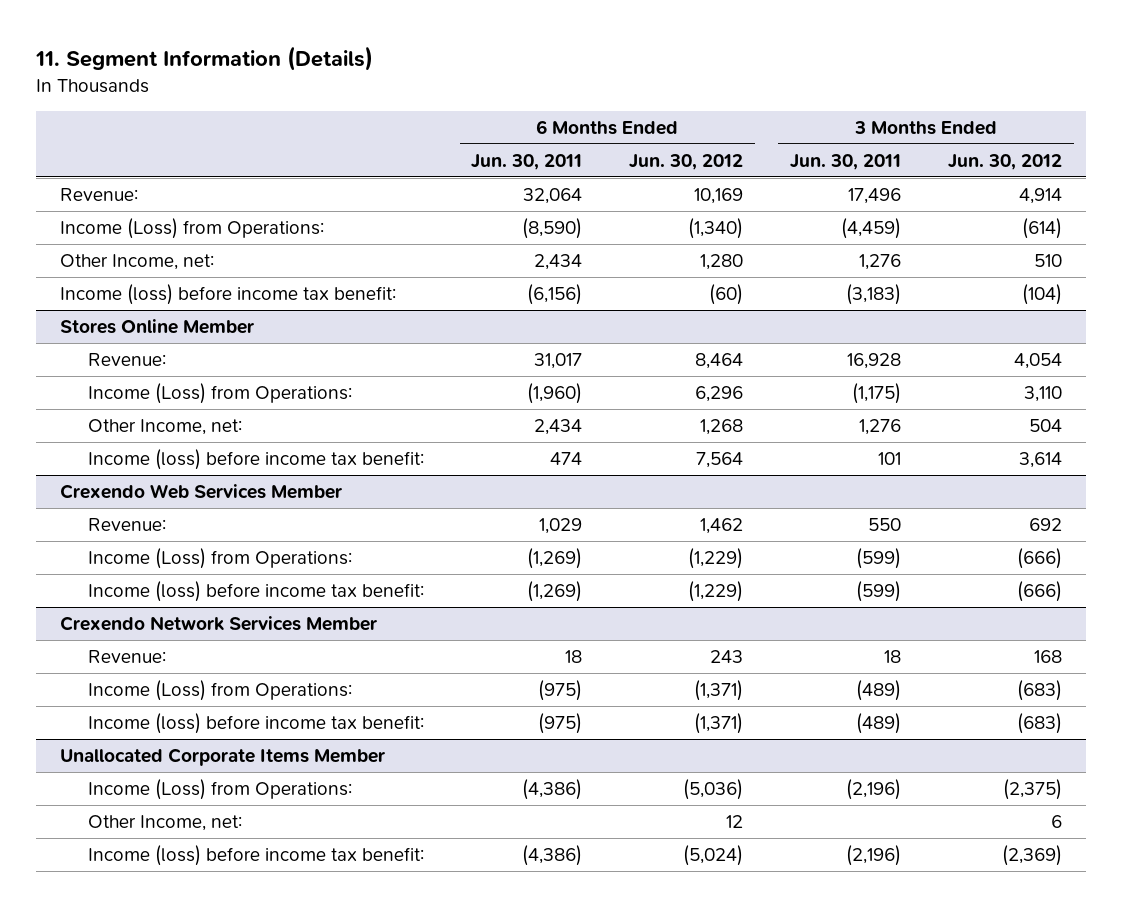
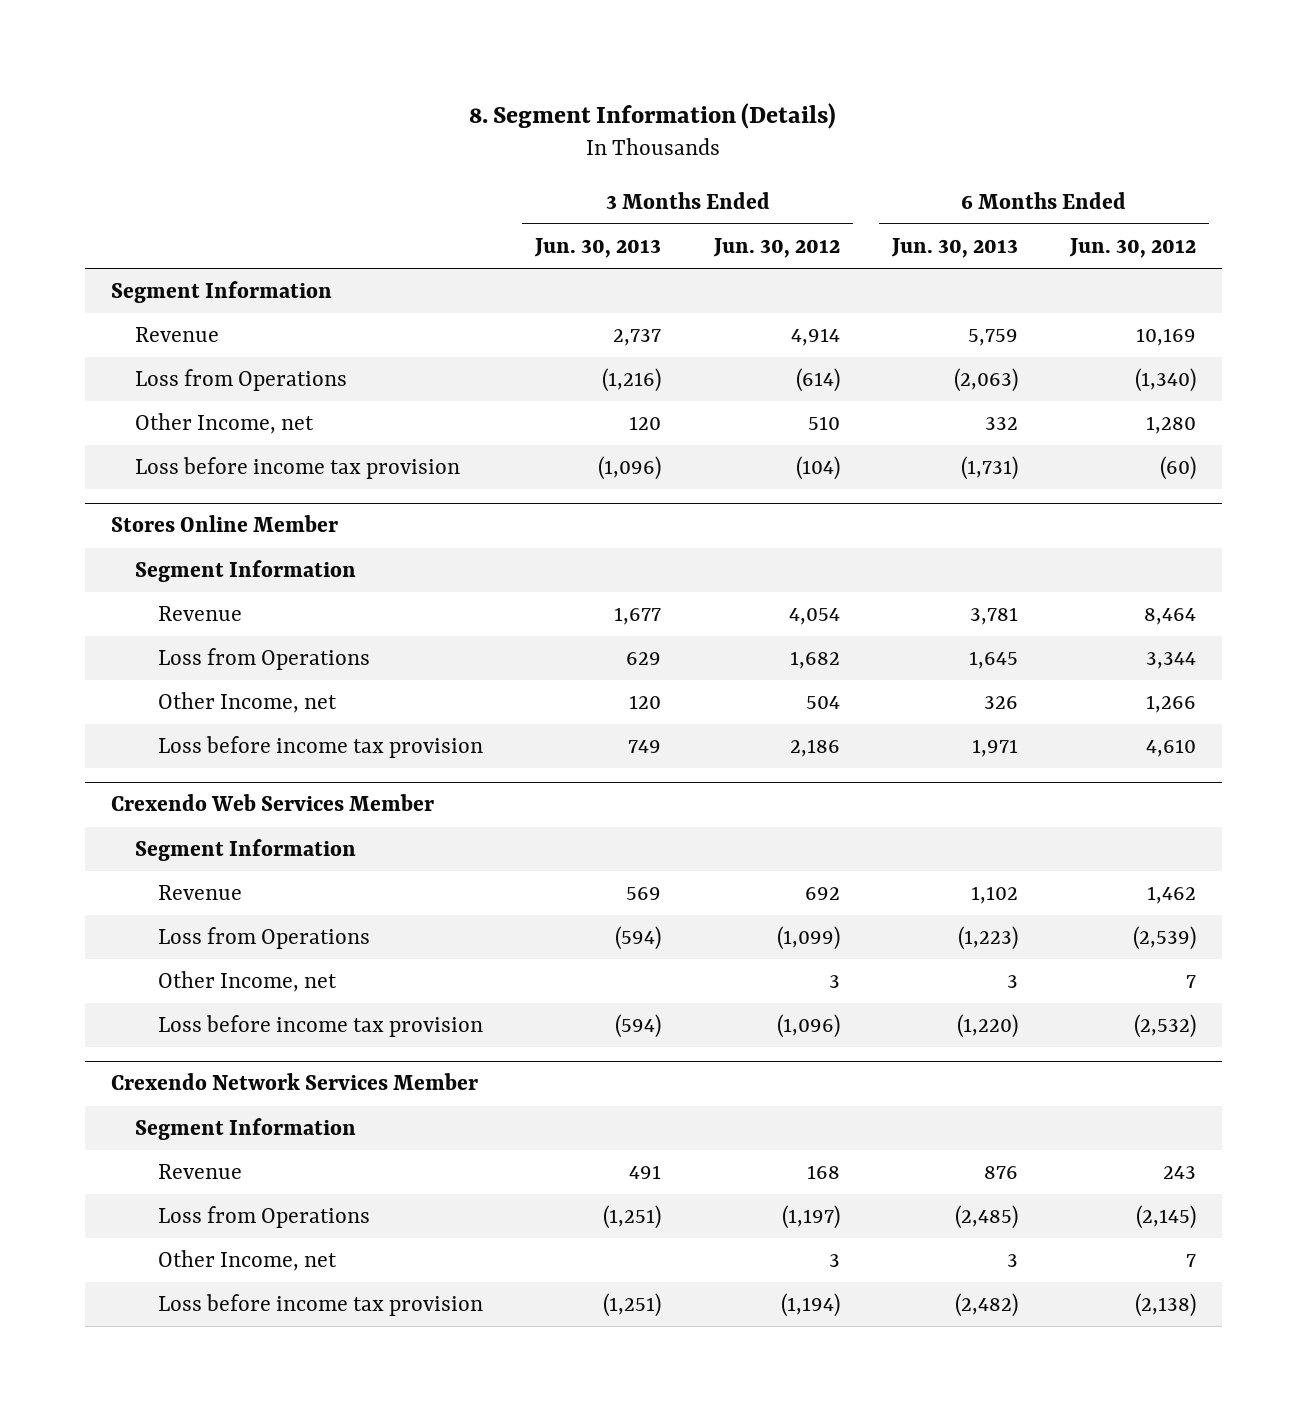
- 11. Segment Information (Details)
+ 8. Segment Information (Details)
- | 6 Months Ended Jun. 30, 2011 | 6 Months Ended Jun. 30, 2012 | 3 Months Ended Jun. 30, 2011 | 3 Months Ended Jun. 30, 2012
+ | 3 Months Ended Jun. 30, 2013 | 3 Months Ended Jun. 30, 2012 | 6 Months Ended Jun. 30, 2013 | 6 Months Ended Jun. 30, 2012
- Revenue: | 32,064 | 10,169 | 17,496 | 4,914
- Income (Loss) from Operations: | (8,590) | (1,340) | (4,459) | (614)
- Other Income, net: | 2,434 | 1,280 | 1,276 | 510
- Income (loss) before income tax benefit: | (6,156) | (60) | (3,183) | (104)
+ Segment Information
+ Revenue | 2,737 | 4,914 | 5,759 | 10,169
+ Loss from Operations | (1,216) | (614) | (2,063) | (1,340)
+ Other Income, net | 120 | 510 | 332 | 1,280
+ Loss before income tax provision | (1,096) | (104) | (1,731) | (60)
@ Stores Online Member
- Revenue: | 31,017 | 8,464 | 16,928 | 4,054
- Income (Loss) from Operations: | (1,960) | 6,296 | (1,175) | 3,110
- Other Income, net: | 2,434 | 1,268 | 1,276 | 504
- Income (loss) before income tax benefit: | 474 | 7,564 | 101 | 3,614
+ Segment Information
+ Revenue | 1,677 | 4,054 | 3,781 | 8,464
+ Loss from Operations | 629 | 1,682 | 1,645 | 3,344
+ Other Income, net | 120 | 504 | 326 | 1,266
+ Loss before income tax provision | 749 | 2,186 | 1,971 | 4,610
@ Crexendo Web Services Member
- Revenue: | 1,029 | 1,462 | 550 | 692
- Income (Loss) from Operations: | (1,269) | (1,229) | (599) | (666)
- Income (loss) before income tax benefit: | (1,269) | (1,229) | (599) | (666)
+ Segment Information
+ Revenue | 569 | 692 | 1,102 | 1,462
+ Loss from Operations | (594) | (1,099) | (1,223) | (2,539)
+ Other Income, net | | 3 | 3 | 7
+ Loss before income tax provision | (594) | (1,096) | (1,220) | (2,532)
@ Crexendo Network Services Member
- Revenue: | 18 | 243 | 18 | 168
- Income (Loss) from Operations: | (975) | (1,371) | (489) | (683)
- Income (loss) before income tax benefit: | (975) | (1,371) | (489) | (683)
- Unallocated Corporate Items Member
- Income (Loss) from Operations: | (4,386) | (5,036) | (2,196) | (2,375)
- Other Income, net: | | 12 | | 6
- Income (loss) before income tax benefit: | (4,386) | (5,024) | (2,196) | (2,369)
@ Crexendo Network Services Member
+ Segment Information
+ Revenue | 491 | 168 | 876 | 243
+ Loss from Operations | (1,251) | (1,197) | (2,485) | (2,145)
+ Other Income, net | | 3 | 3 | 7
+ Loss before income tax provision | (1,251) | (1,194) | (2,482) | (2,138)

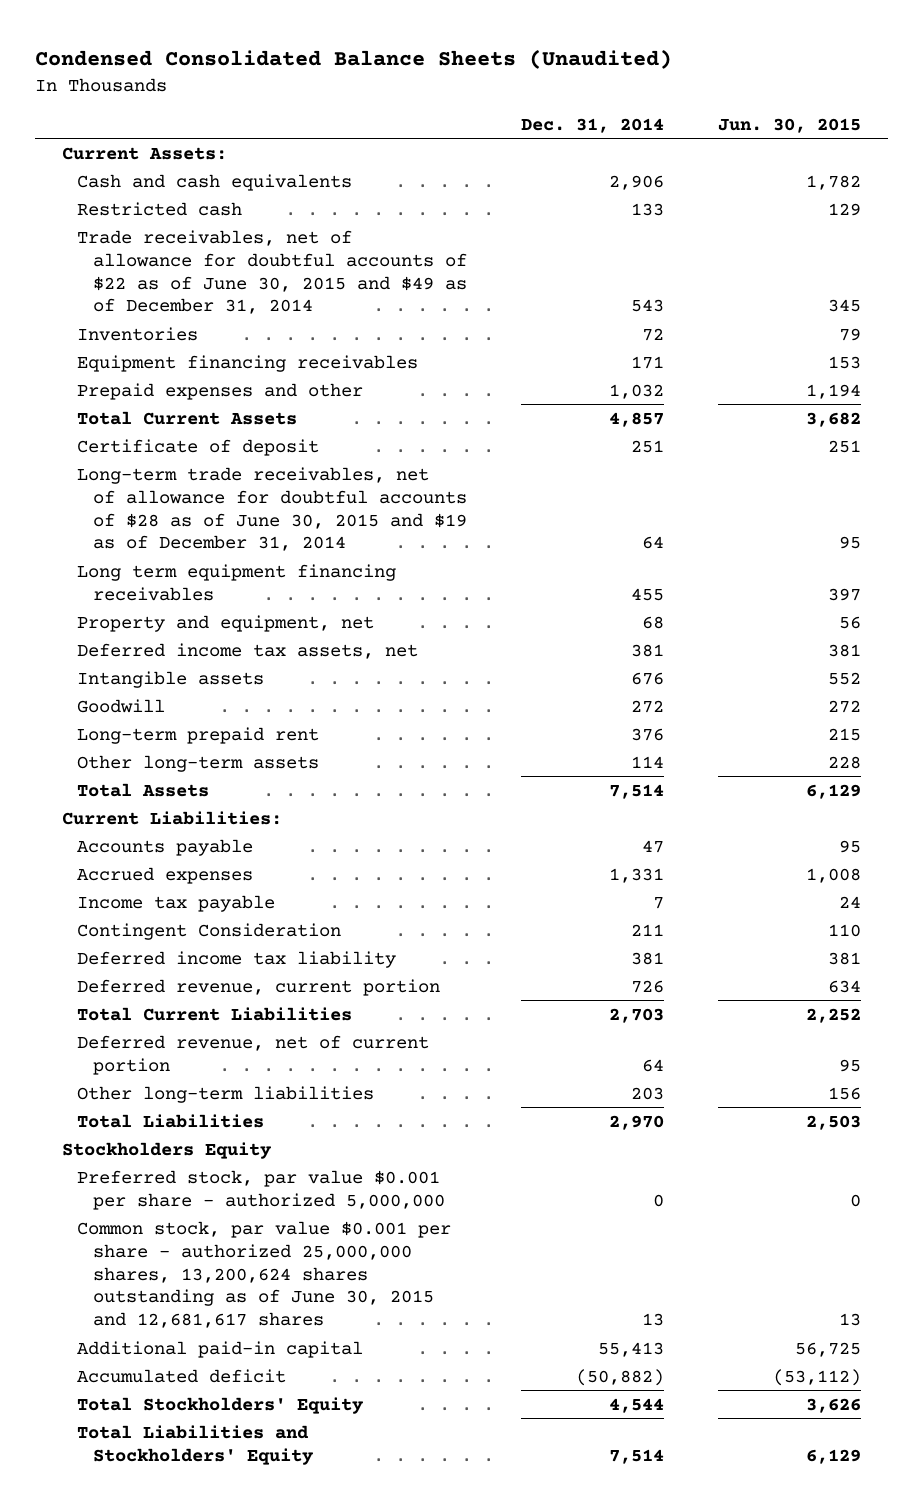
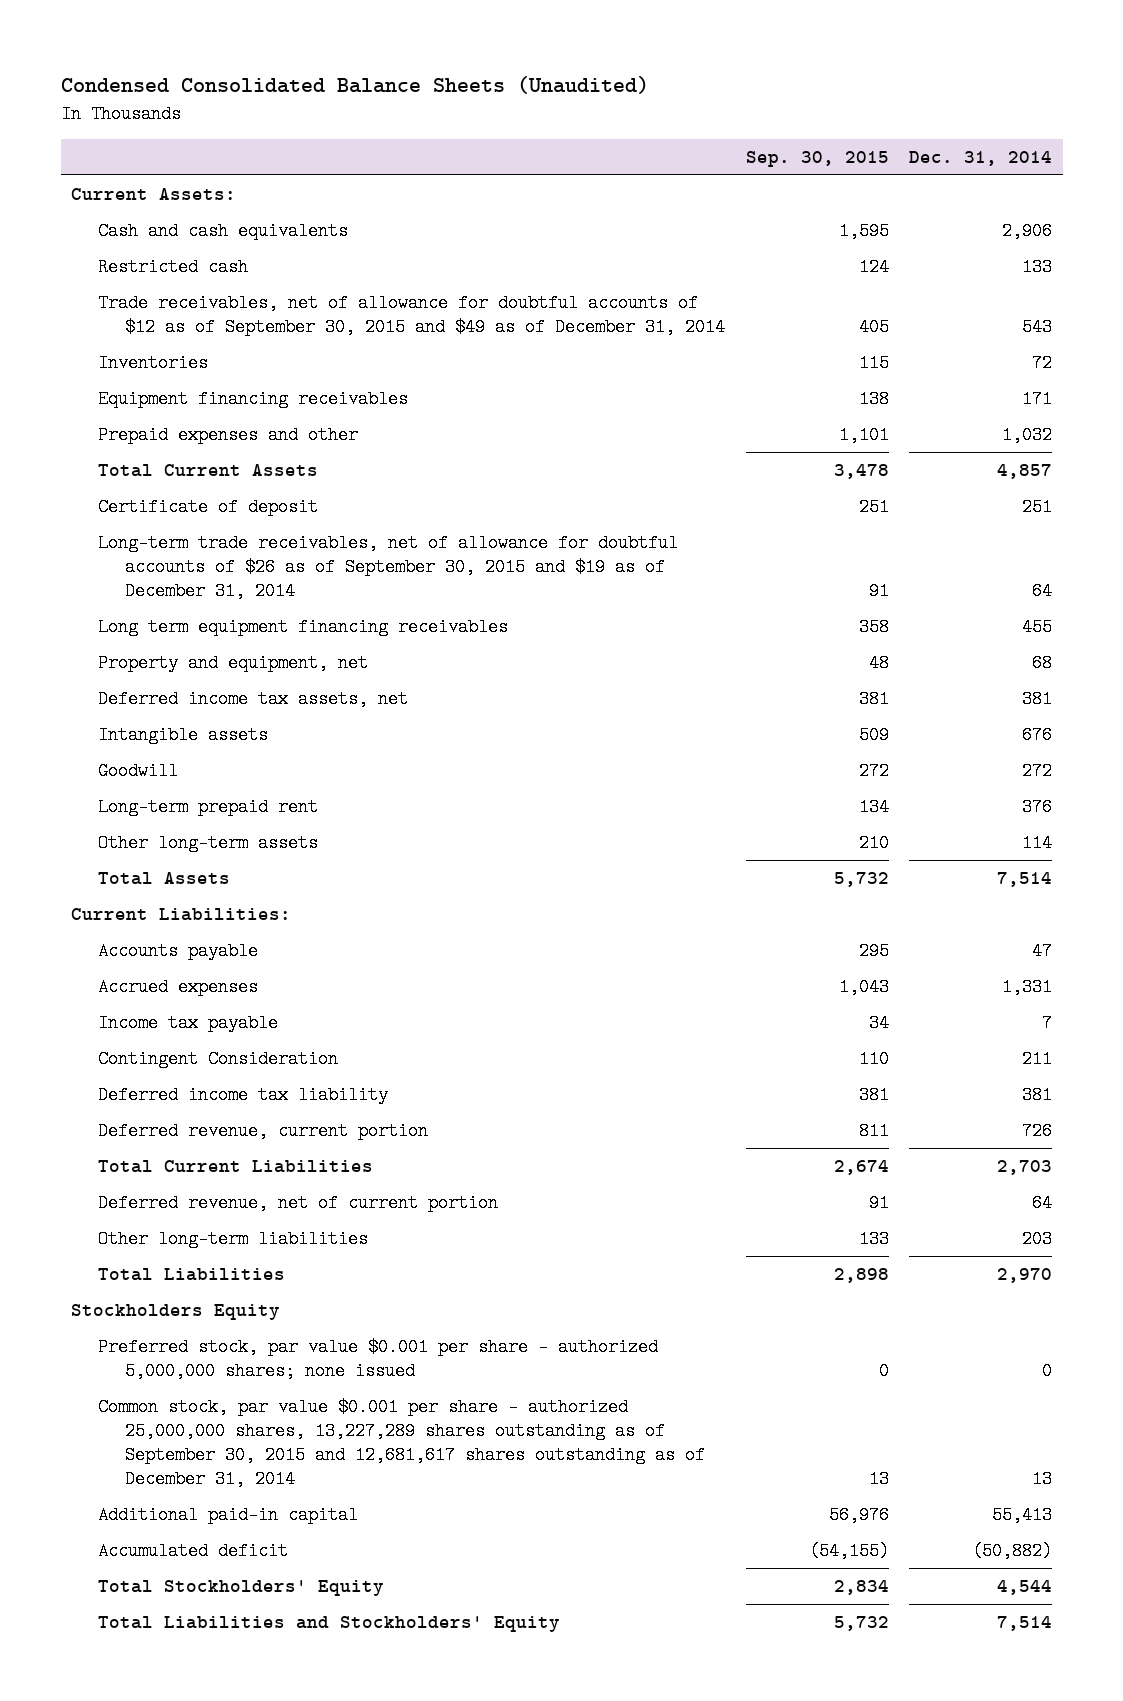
- | Dec. 31, 2014 | Jun. 30, 2015
+ | Sep. 30, 2015 | Dec. 31, 2014
- Trade receivables, net of allowance for doubtful accounts of $22 as of June 30, 2015 and $49 as of December 31, 2014 | 543 | 345
+ Trade receivables, net of allowance for doubtful accounts of $12 as of September 30, 2015 and $49 as of December 31, 2014 | 405 | 543
- Long-term trade receivables, net of allowance for doubtful accounts of $28 as of June 30, 2015 and $19 as of December 31, 2014 | 64 | 95
+ Long-term trade receivables, net of allowance for doubtful accounts of $26 as of September 30, 2015 and $19 as of December 31, 2014 | 91 | 64
- Preferred stock, par value $0.001 per share - authorized 5,000,000 | 0 | 0
- Common stock, par value $0.001 per share - authorized 25,000,000 shares, 13,200,624 shares outstanding as of June 30, 2015 and 12,681,617 shares | 13 | 13
+ Preferred stock, par value $0.001 per share - authorized 5,000,000 shares; none issued | 0 | 0
+ Common stock, par value $0.001 per share - authorized 25,000,000 shares, 13,227,289 shares outstanding as of September 30, 2015 and 12,681,617 shares outstanding as of December 31, 2014 | 13 | 13

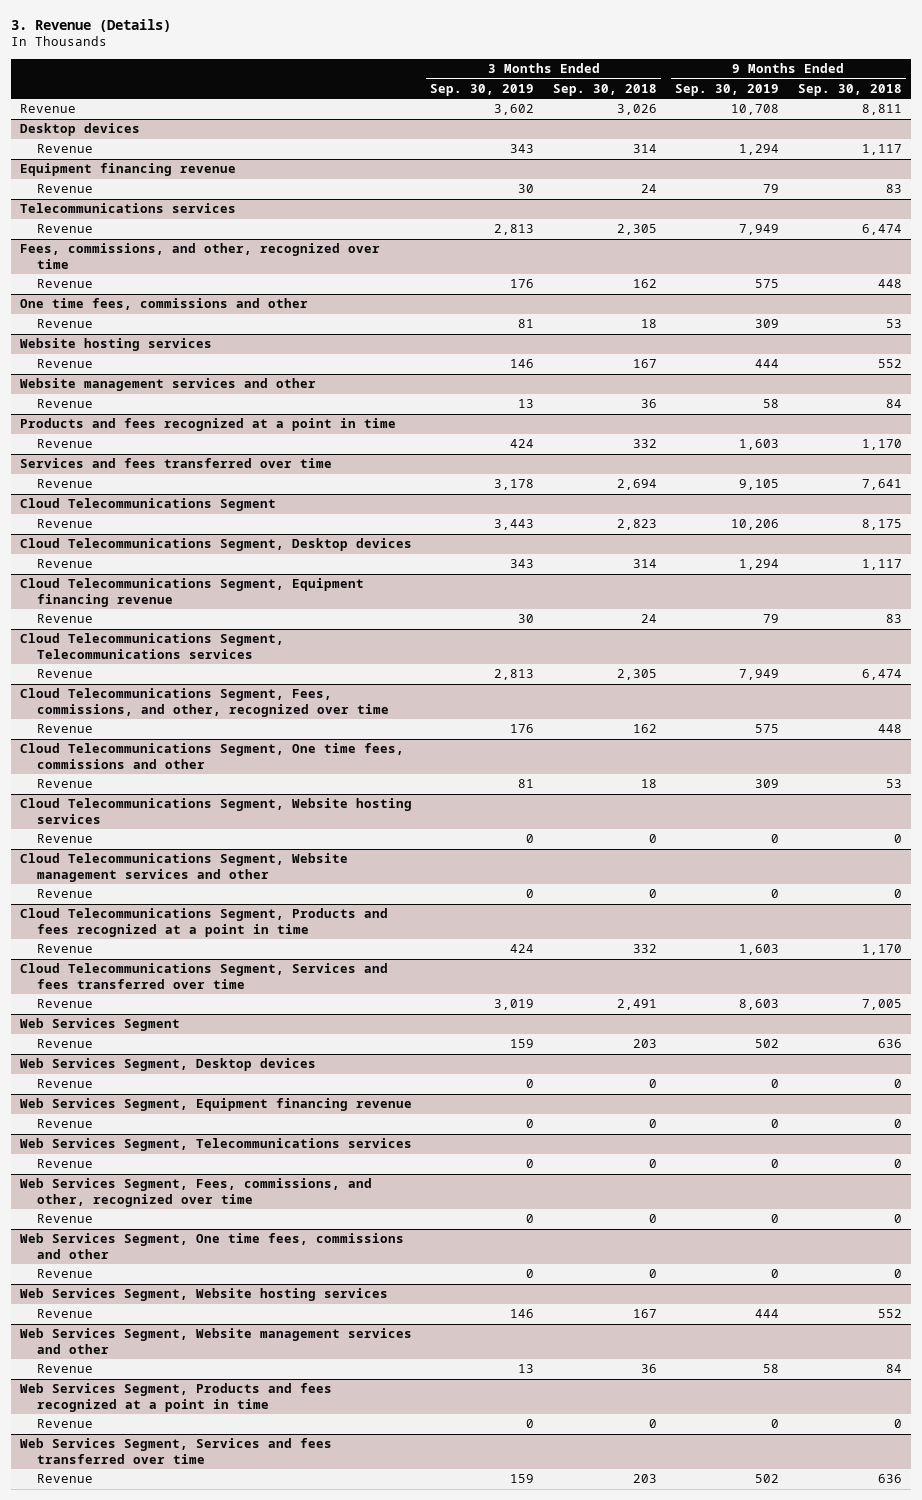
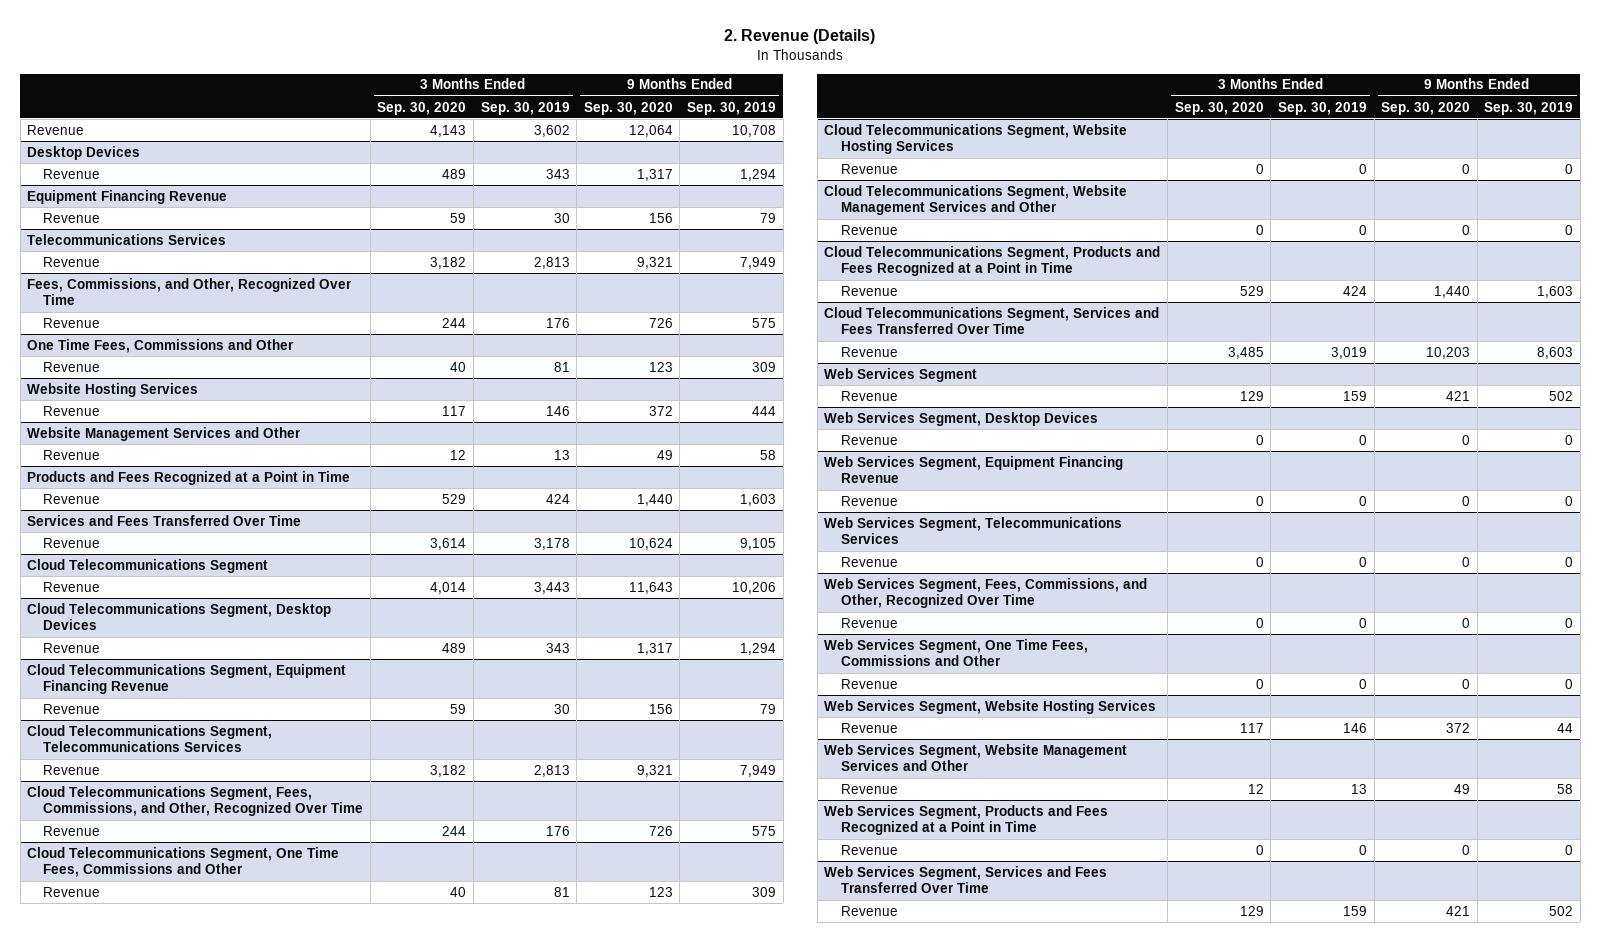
- 3. Revenue (Details)
+ 2. Revenue (Details)
- | 3 Months Ended Sep. 30, 2019 | 3 Months Ended Sep. 30, 2018 | 9 Months Ended Sep. 30, 2019 | 9 Months Ended Sep. 30, 2018
+ | 3 Months Ended Sep. 30, 2020 | 3 Months Ended Sep. 30, 2019 | 9 Months Ended Sep. 30, 2020 | 9 Months Ended Sep. 30, 2019
- Desktop devices
+ Desktop Devices
- Equipment financing revenue
+ Equipment Financing Revenue
- Telecommunications services
+ Telecommunications Services
- Fees, commissions, and other, recognized over time
+ Fees, Commissions, and Other, Recognized Over Time
- One time fees, commissions and other
+ One Time Fees, Commissions and Other
- Website hosting services
+ Website Hosting Services
- Website management services and other
+ Website Management Services and Other
- Products and fees recognized at a point in time
+ Products and Fees Recognized at a Point in Time
- Services and fees transferred over time
+ Services and Fees Transferred Over Time
- Cloud Telecommunications Segment, Desktop devices
+ Cloud Telecommunications Segment, Desktop Devices
- Cloud Telecommunications Segment, Equipment financing revenue
+ Cloud Telecommunications Segment, Equipment Financing Revenue
- Cloud Telecommunications Segment, Telecommunications services
+ Cloud Telecommunications Segment, Telecommunications Services
- Cloud Telecommunications Segment, Fees, commissions, and other, recognized over time
+ Cloud Telecommunications Segment, Fees, Commissions, and Other, Recognized Over Time
- Cloud Telecommunications Segment, One time fees, commissions and other
+ Cloud Telecommunications Segment, One Time Fees, Commissions and Other
- Cloud Telecommunications Segment, Website hosting services
+ Cloud Telecommunications Segment, Website Hosting Services
- Cloud Telecommunications Segment, Website management services and other
+ Cloud Telecommunications Segment, Website Management Services and Other
- Cloud Telecommunications Segment, Products and fees recognized at a point in time
+ Cloud Telecommunications Segment, Products and Fees Recognized at a Point in Time
- Cloud Telecommunications Segment, Services and fees transferred over time
+ Cloud Telecommunications Segment, Services and Fees Transferred Over Time
- Web Services Segment, Desktop devices
+ Web Services Segment, Desktop Devices
- Web Services Segment, Equipment financing revenue
+ Web Services Segment, Equipment Financing Revenue
- Web Services Segment, Telecommunications services
+ Web Services Segment, Telecommunications Services
- Web Services Segment, Fees, commissions, and other, recognized over time
+ Web Services Segment, Fees, Commissions, and Other, Recognized Over Time
- Web Services Segment, One time fees, commissions and other
+ Web Services Segment, One Time Fees, Commissions and Other
- Web Services Segment, Website hosting services
- Revenue | 146 | 167 | 444 | 552
- Web Services Segment, Website management services and other
+ Web Services Segment, Website Hosting Services
+ Revenue | 117 | 146 | 372 | 44
+ Web Services Segment, Website Management Services and Other
- Web Services Segment, Products and fees recognized at a point in time
+ Web Services Segment, Products and Fees Recognized at a Point in Time
- Web Services Segment, Services and fees transferred over time
+ Web Services Segment, Services and Fees Transferred Over Time

